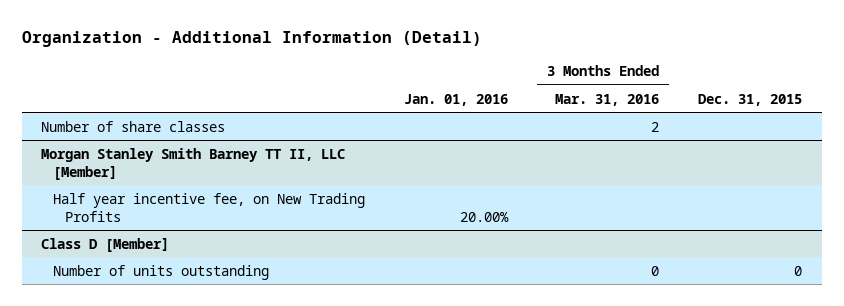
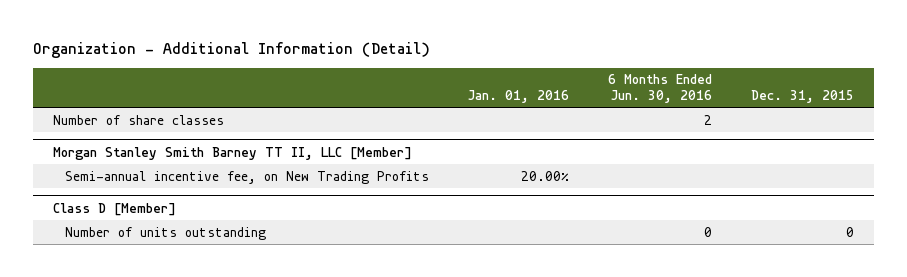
- | Jan. 01, 2016 | 3 Months Ended Mar. 31, 2016 | Dec. 31, 2015
+ | Jan. 01, 2016 | 6 Months Ended Jun. 30, 2016 | Dec. 31, 2015
@ Morgan Stanley Smith Barney TT II, LLC [Member]
- Half year incentive fee, on New Trading Profits | 20.00% | |
+ Semi-annual incentive fee, on New Trading Profits | 20.00% | |

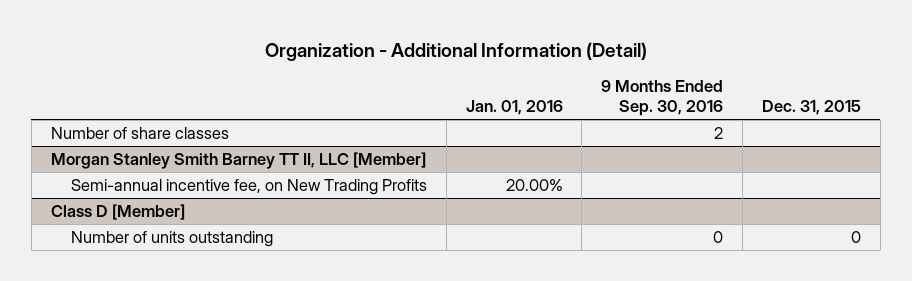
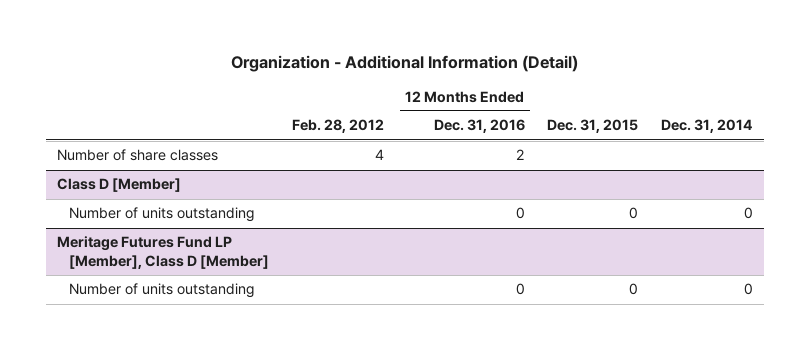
- | Jan. 01, 2016 | 9 Months Ended Sep. 30, 2016 | Dec. 31, 2015
+ | Feb. 28, 2012 | 12 Months Ended Dec. 31, 2016 | Dec. 31, 2015 | Dec. 31, 2014
- Morgan Stanley Smith Barney TT II, LLC [Member]
- Semi-annual incentive fee, on New Trading Profits | 20.00% | |
+ Meritage Futures Fund LP [Member], Class D [Member]
+ Number of units outstanding | | 0 | 0 | 0

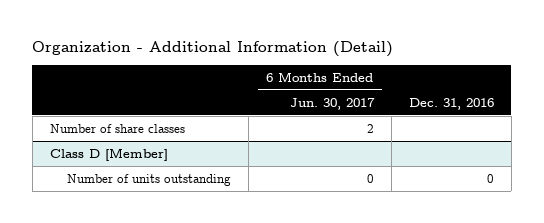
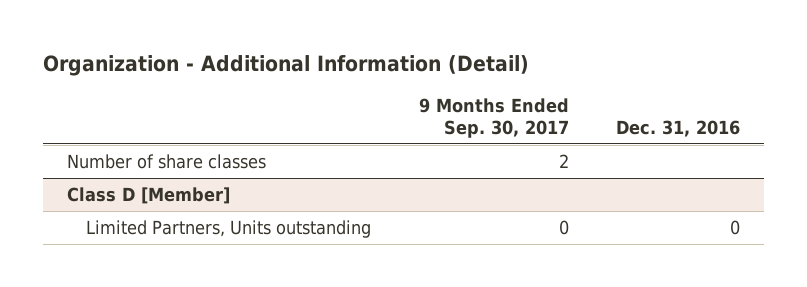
- | 6 Months Ended Jun. 30, 2017 | Dec. 31, 2016
+ | 9 Months Ended Sep. 30, 2017 | Dec. 31, 2016
@ Class D [Member]
- Number of units outstanding | 0 | 0
+ Limited Partners, Units outstanding | 0 | 0

